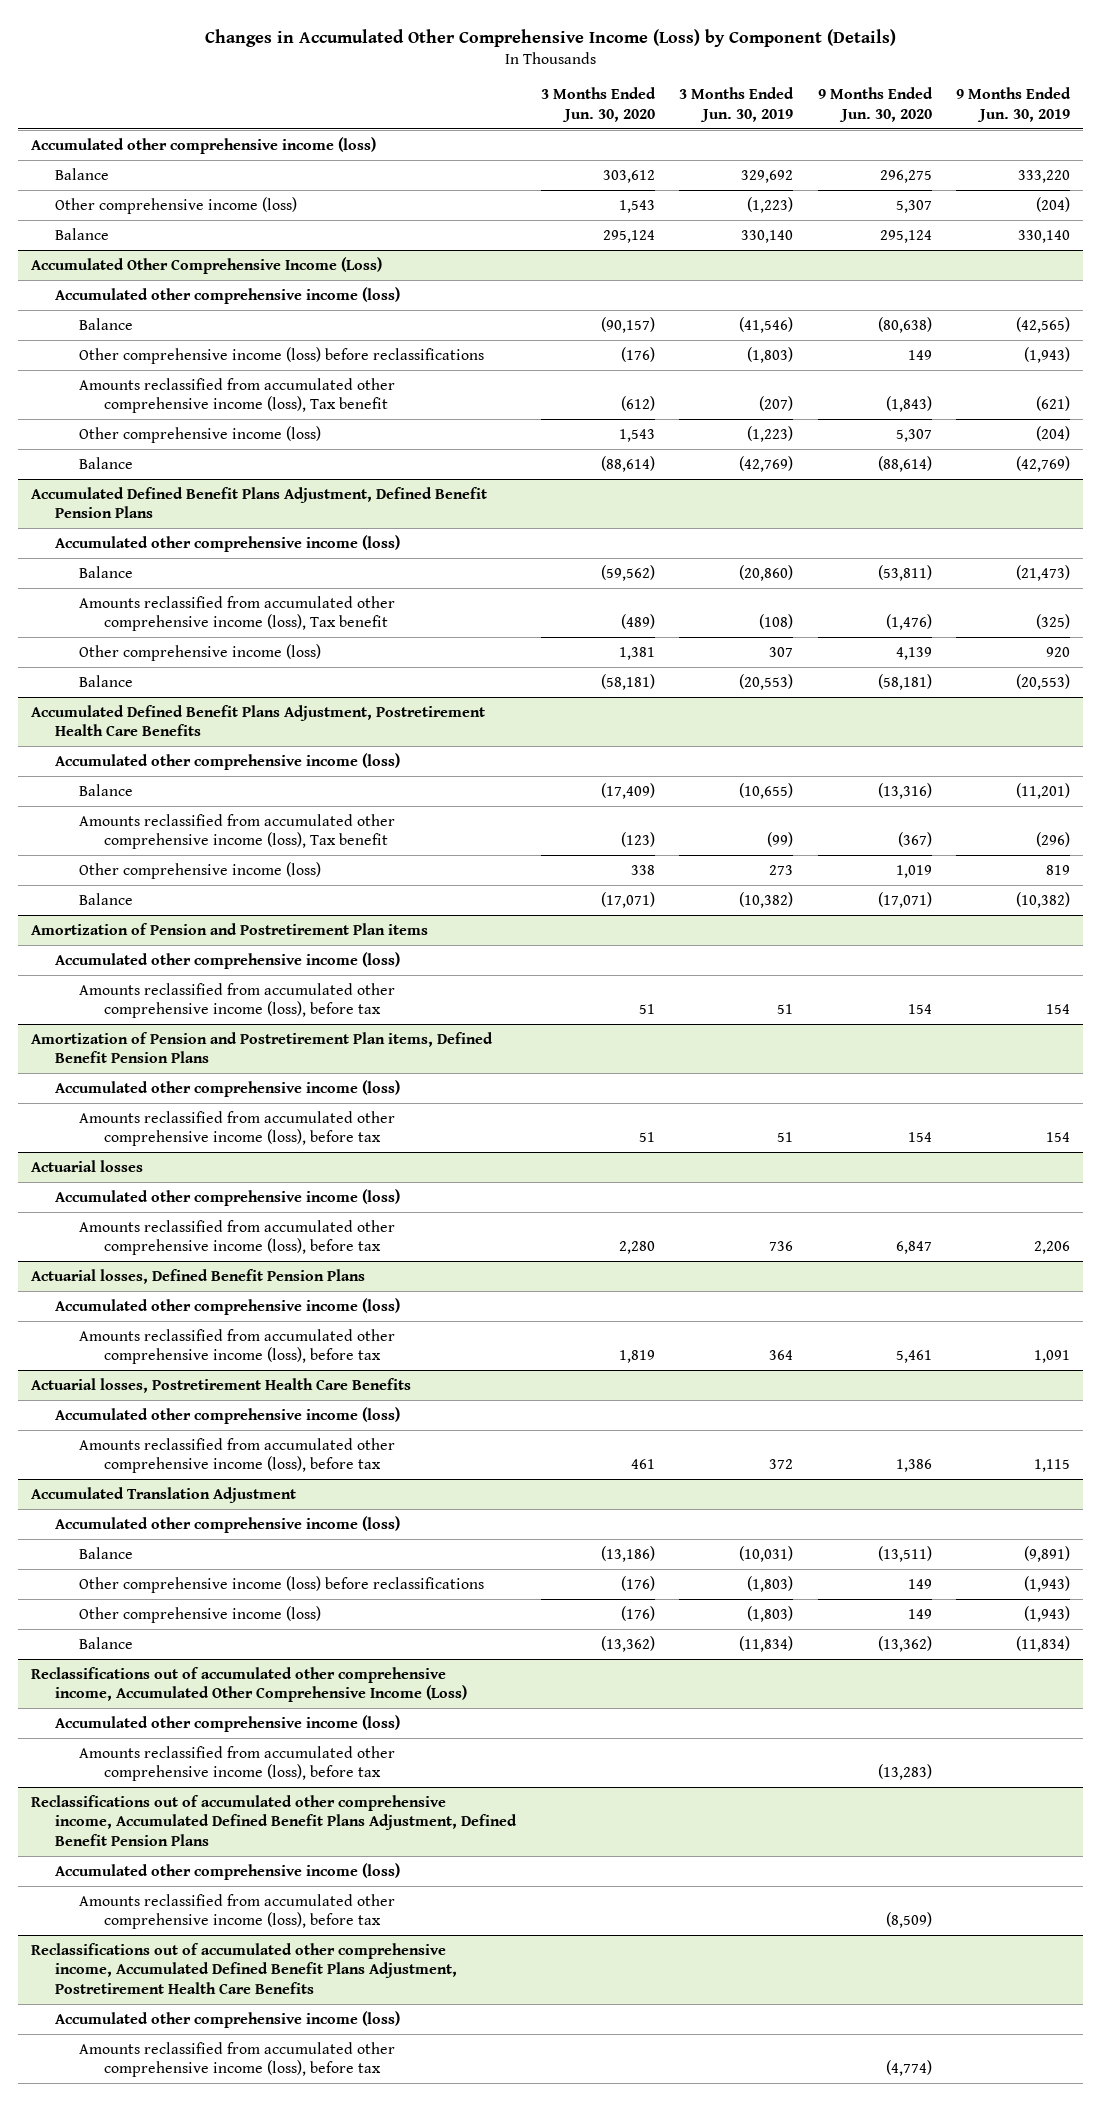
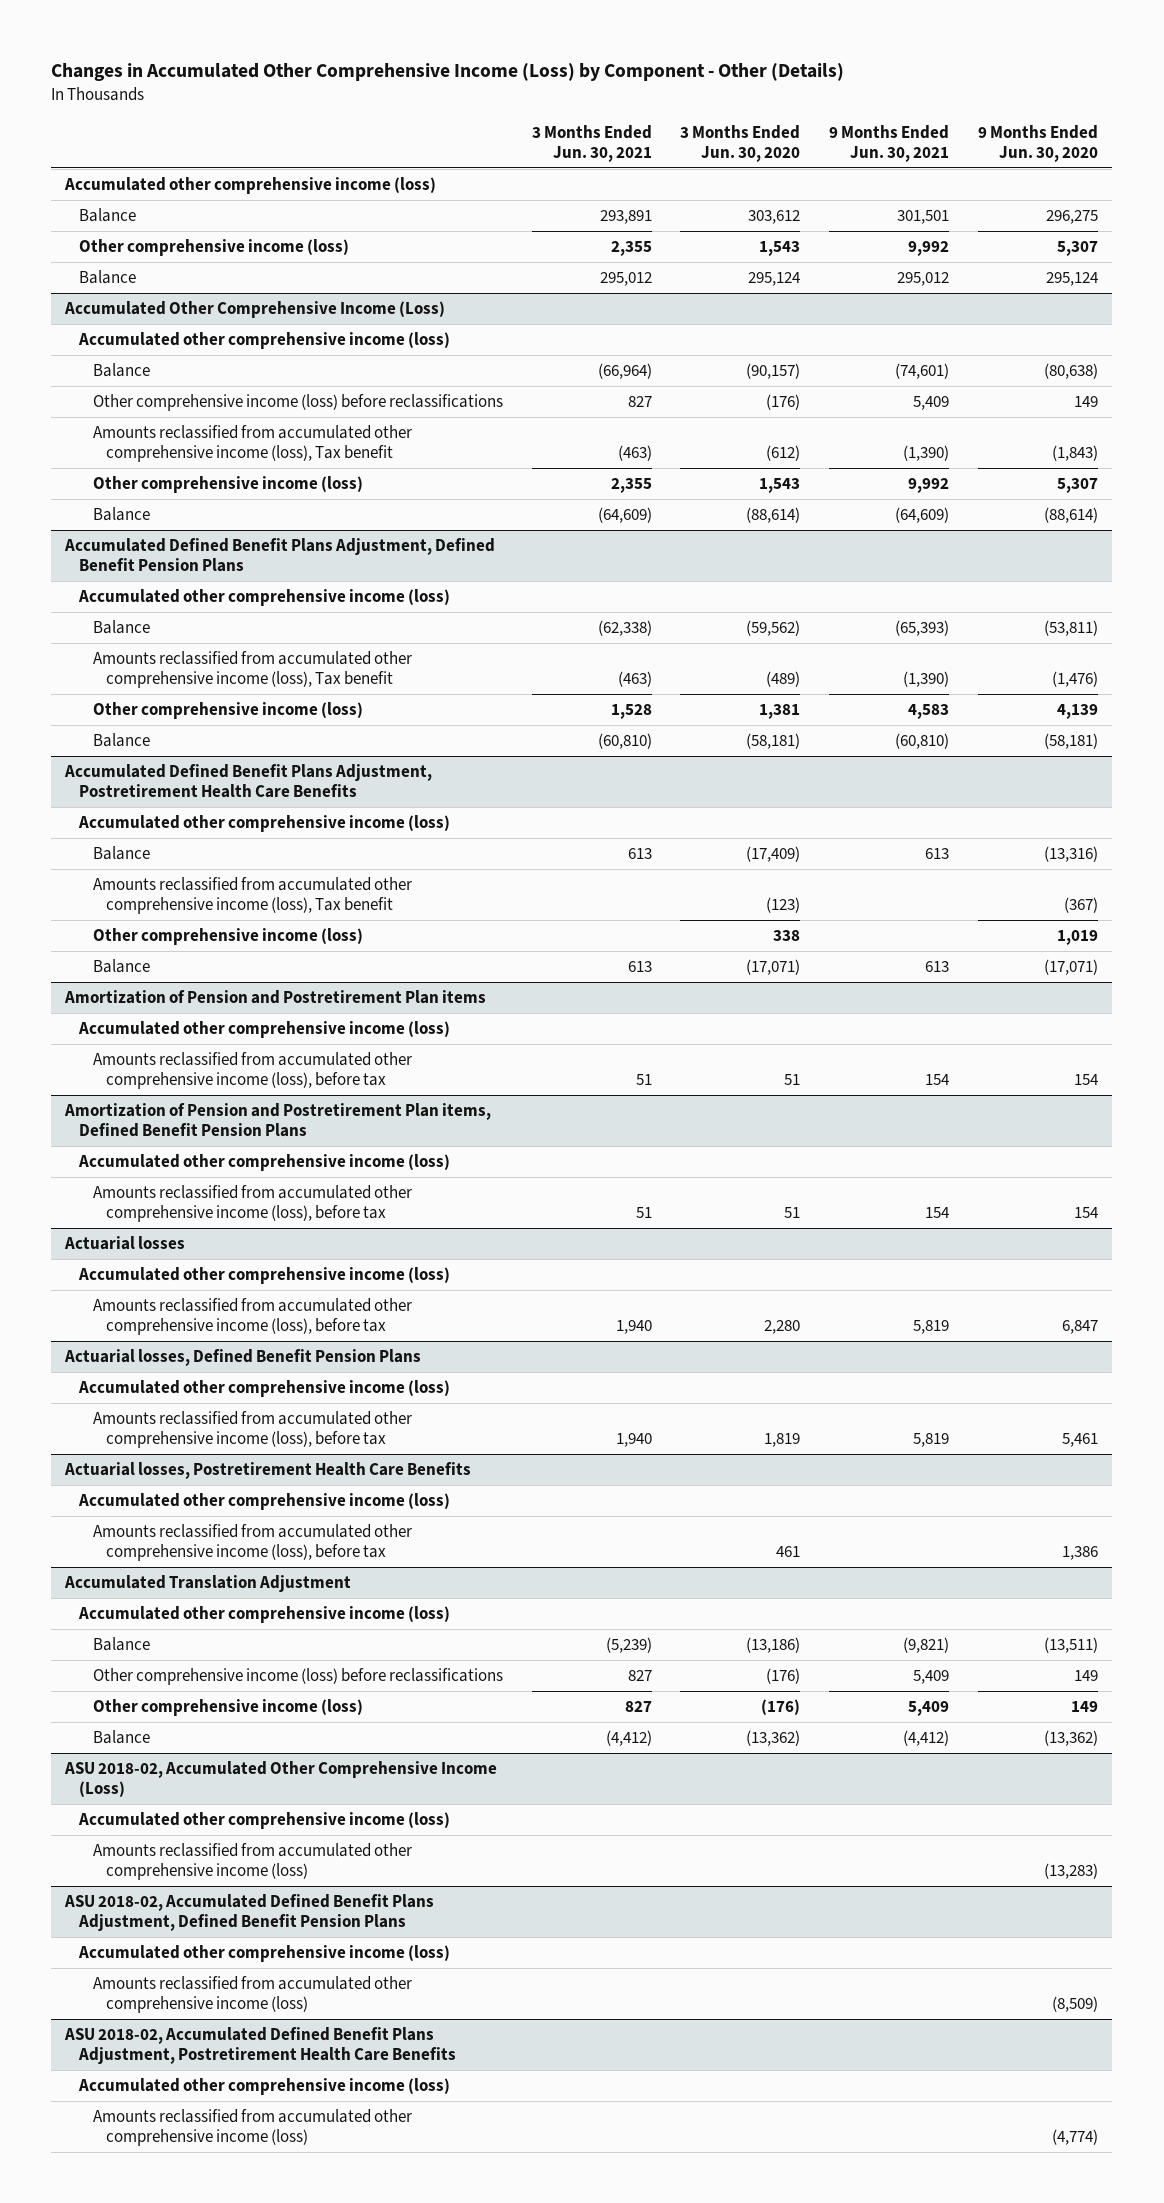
- Changes in Accumulated Other Comprehensive Income (Loss) by Component (Details)
+ Changes in Accumulated Other Comprehensive Income (Loss) by Component - Other (Details)
- | 3 Months Ended Jun. 30, 2020 | 3 Months Ended Jun. 30, 2019 | 9 Months Ended Jun. 30, 2020 | 9 Months Ended Jun. 30, 2019
+ | 3 Months Ended Jun. 30, 2021 | 3 Months Ended Jun. 30, 2020 | 9 Months Ended Jun. 30, 2021 | 9 Months Ended Jun. 30, 2020
- Reclassifications out of accumulated other comprehensive income, Accumulated Other Comprehensive Income (Loss)
+ ASU 2018-02, Accumulated Other Comprehensive Income (Loss)
- Amounts reclassified from accumulated other comprehensive income (loss), before tax | | | (13,283) |
- Reclassifications out of accumulated other comprehensive income, Accumulated Defined Benefit Plans Adjustment, Defined Benefit Pension Plans
+ Amounts reclassified from accumulated other comprehensive income (loss) | | | | (13,283)
+ ASU 2018-02, Accumulated Defined Benefit Plans Adjustment, Defined Benefit Pension Plans
- Amounts reclassified from accumulated other comprehensive income (loss), before tax | | | (8,509) |
- Reclassifications out of accumulated other comprehensive income, Accumulated Defined Benefit Plans Adjustment, Postretirement Health Care Benefits
+ Amounts reclassified from accumulated other comprehensive income (loss) | | | | (8,509)
+ ASU 2018-02, Accumulated Defined Benefit Plans Adjustment, Postretirement Health Care Benefits
- Amounts reclassified from accumulated other comprehensive income (loss), before tax | | | (4,774) |
+ Amounts reclassified from accumulated other comprehensive income (loss) | | | | (4,774)

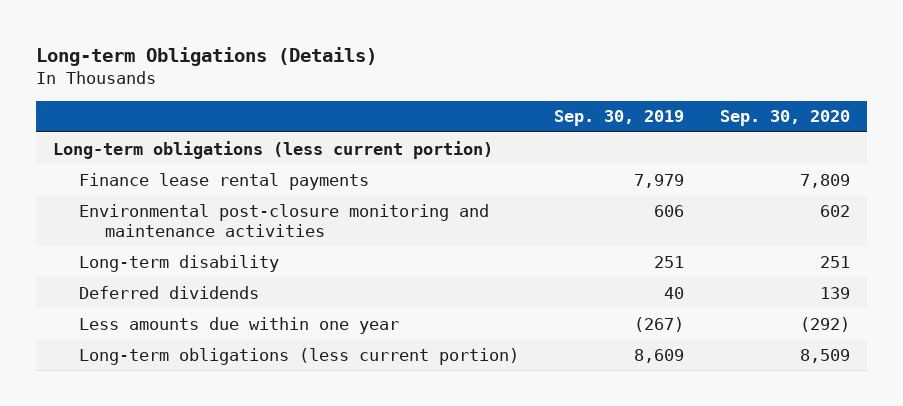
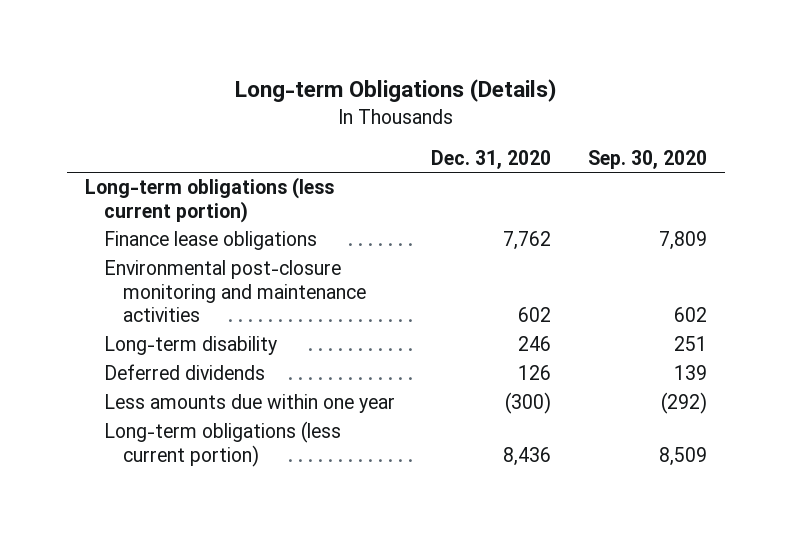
- | Sep. 30, 2019 | Sep. 30, 2020
+ | Dec. 31, 2020 | Sep. 30, 2020
- Finance lease rental payments | 7,979 | 7,809
+ Finance lease obligations | 7,762 | 7,809

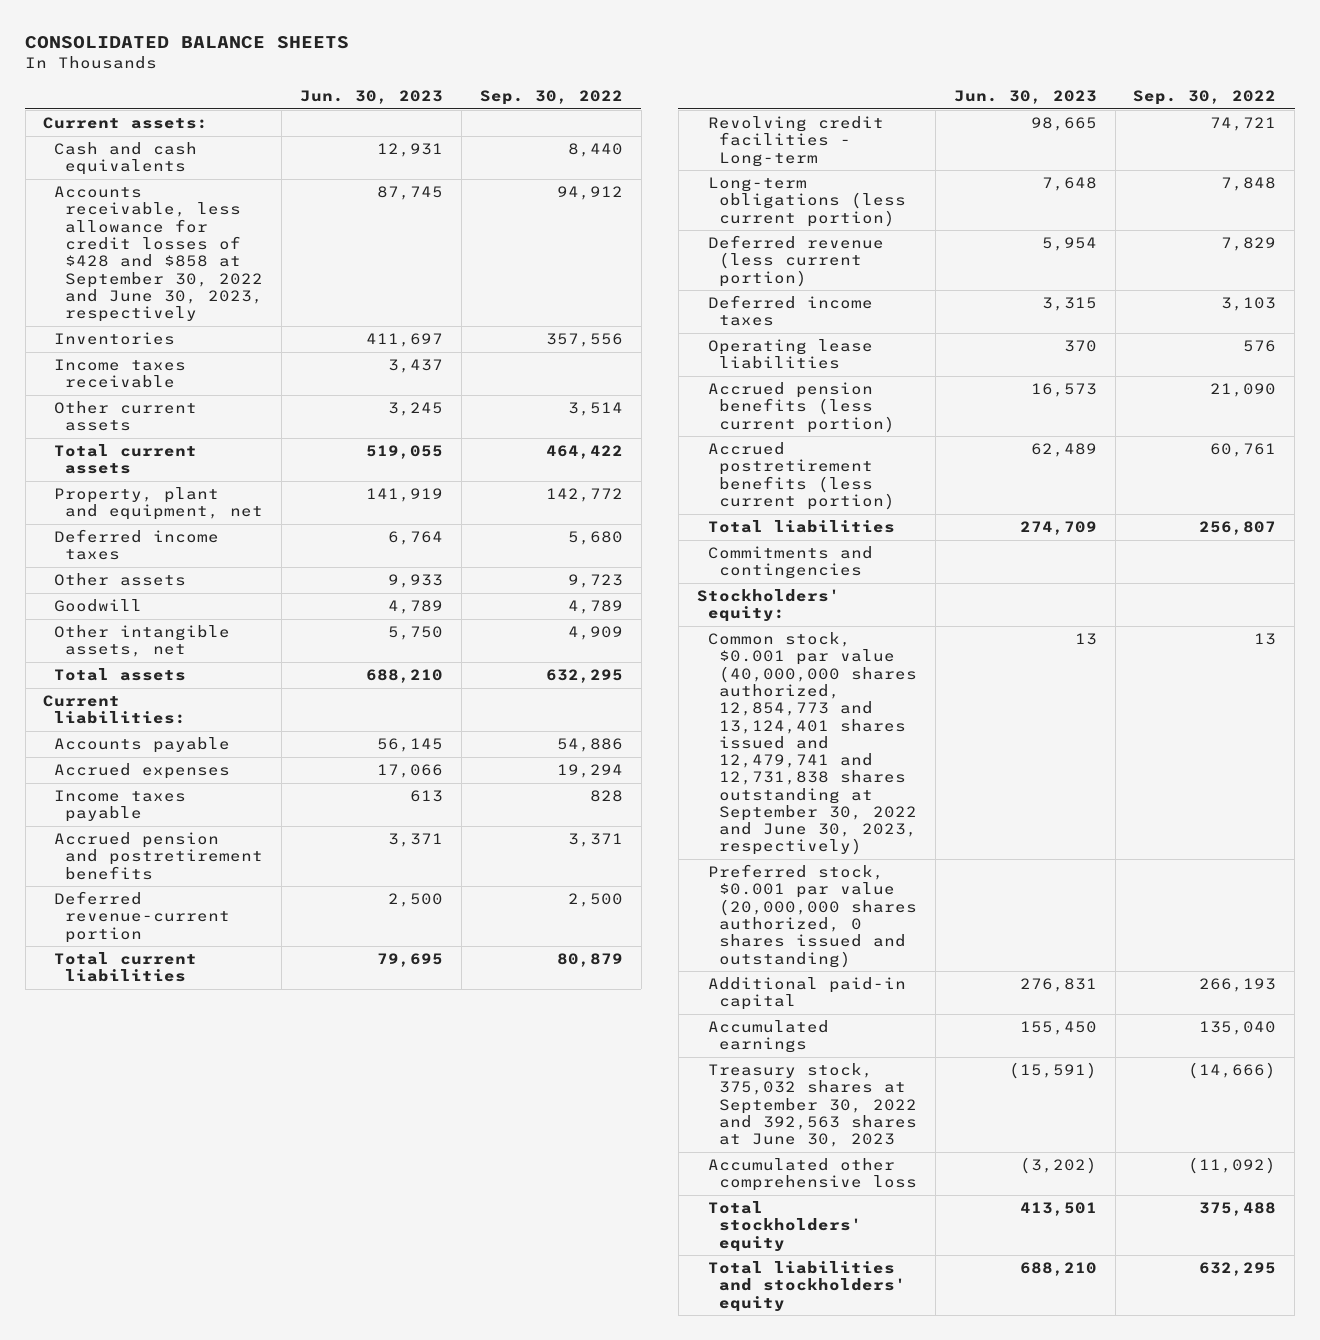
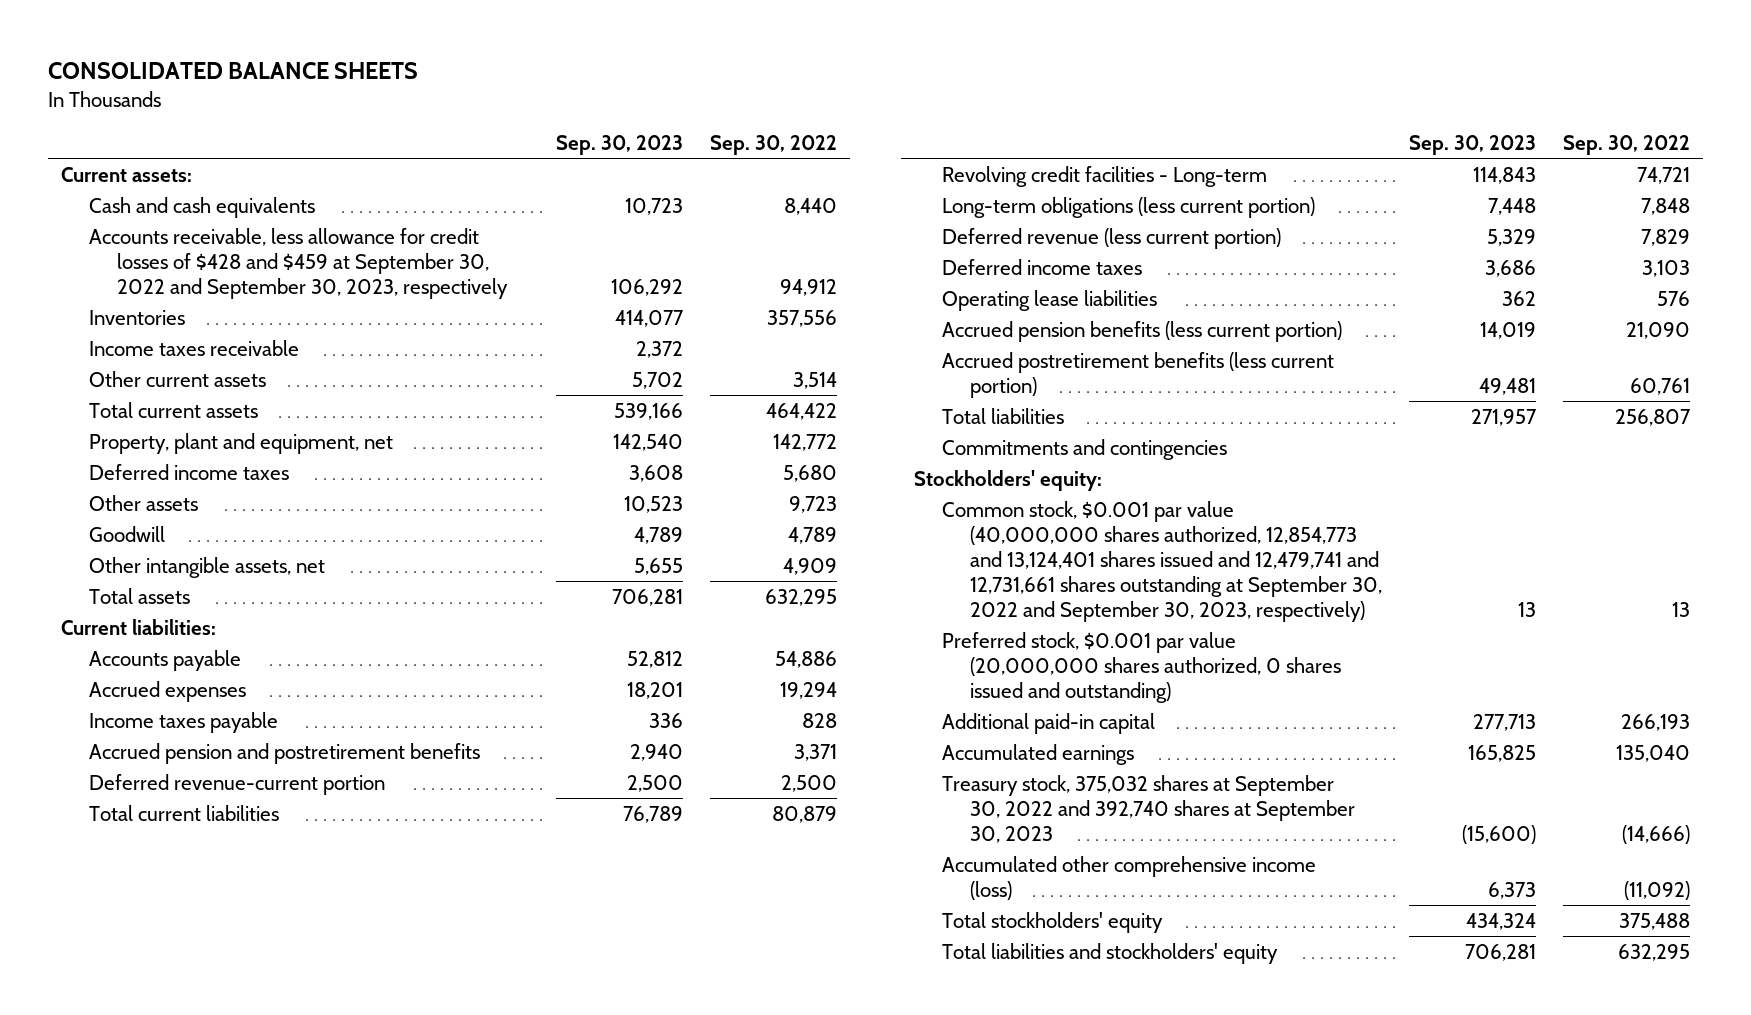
- | Jun. 30, 2023 | Sep. 30, 2022
+ | Sep. 30, 2023 | Sep. 30, 2022
- Accounts receivable, less allowance for credit losses of $428 and $858 at September 30, 2022 and June 30, 2023, respectively | 87,745 | 94,912
+ Accounts receivable, less allowance for credit losses of $428 and $459 at September 30, 2022 and September 30, 2023, respectively | 106,292 | 94,912
- Common stock, $0.001 par value (40,000,000 shares authorized, 12,854,773 and 13,124,401 shares issued and 12,479,741 and 12,731,838 shares outstanding at September 30, 2022 and June 30, 2023, respectively) | 13 | 13
+ Common stock, $0.001 par value (40,000,000 shares authorized, 12,854,773 and 13,124,401 shares issued and 12,479,741 and 12,731,661 shares outstanding at September 30, 2022 and September 30, 2023, respectively) | 13 | 13
- Treasury stock, 375,032 shares at September 30, 2022 and 392,563 shares at June 30, 2023 | (15,591) | (14,666)
- Accumulated other comprehensive loss | (3,202) | (11,092)
+ Treasury stock, 375,032 shares at September 30, 2022 and 392,740 shares at September 30, 2023 | (15,600) | (14,666)
+ Accumulated other comprehensive income (loss) | 6,373 | (11,092)

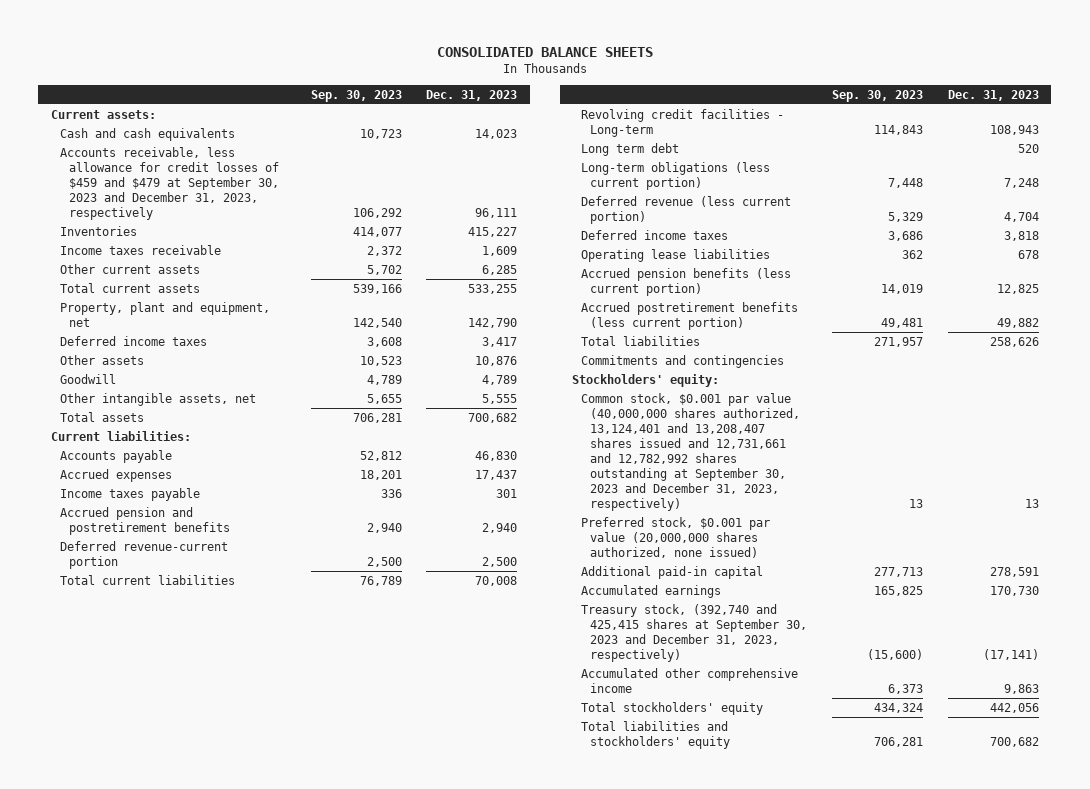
- | Sep. 30, 2023 | Sep. 30, 2022
+ | Sep. 30, 2023 | Dec. 31, 2023
- Accounts receivable, less allowance for credit losses of $428 and $459 at September 30, 2022 and September 30, 2023, respectively | 106,292 | 94,912
+ Accounts receivable, less allowance for credit losses of $459 and $479 at September 30, 2023 and December 31, 2023, respectively | 106,292 | 96,111
+ Long term debt | | 520
- Common stock, $0.001 par value (40,000,000 shares authorized, 12,854,773 and 13,124,401 shares issued and 12,479,741 and 12,731,661 shares outstanding at September 30, 2022 and September 30, 2023, respectively) | 13 | 13
- Preferred stock, $0.001 par value (20,000,000 shares authorized, 0 shares issued and outstanding)
+ Common stock, $0.001 par value (40,000,000 shares authorized, 13,124,401 and 13,208,407 shares issued and 12,731,661 and 12,782,992 shares outstanding at September 30, 2023 and December 31, 2023, respectively) | 13 | 13
+ Preferred stock, $0.001 par value (20,000,000 shares authorized, none issued)
- Treasury stock, 375,032 shares at September 30, 2022 and 392,740 shares at September 30, 2023 | (15,600) | (14,666)
- Accumulated other comprehensive income (loss) | 6,373 | (11,092)
+ Treasury stock, (392,740 and 425,415 shares at September 30, 2023 and December 31, 2023, respectively) | (15,600) | (17,141)
+ Accumulated other comprehensive income | 6,373 | 9,863

